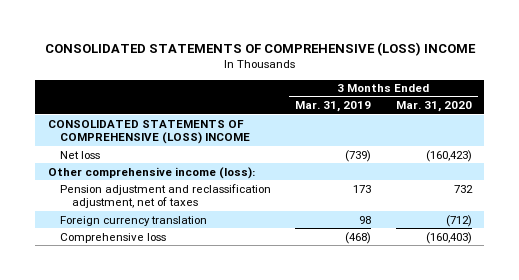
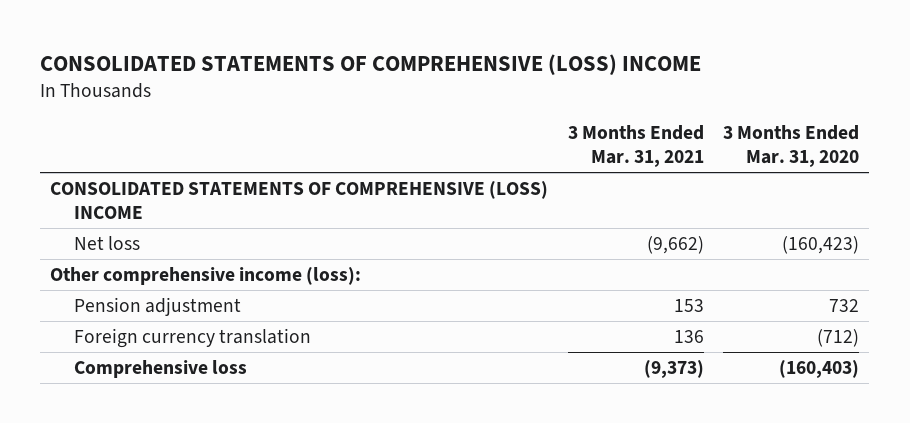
- | 3 Months Ended Mar. 31, 2019 | 3 Months Ended Mar. 31, 2020
+ | 3 Months Ended Mar. 31, 2021 | 3 Months Ended Mar. 31, 2020
- Pension adjustment and reclassification adjustment, net of taxes | 173 | 732
+ Pension adjustment | 153 | 732

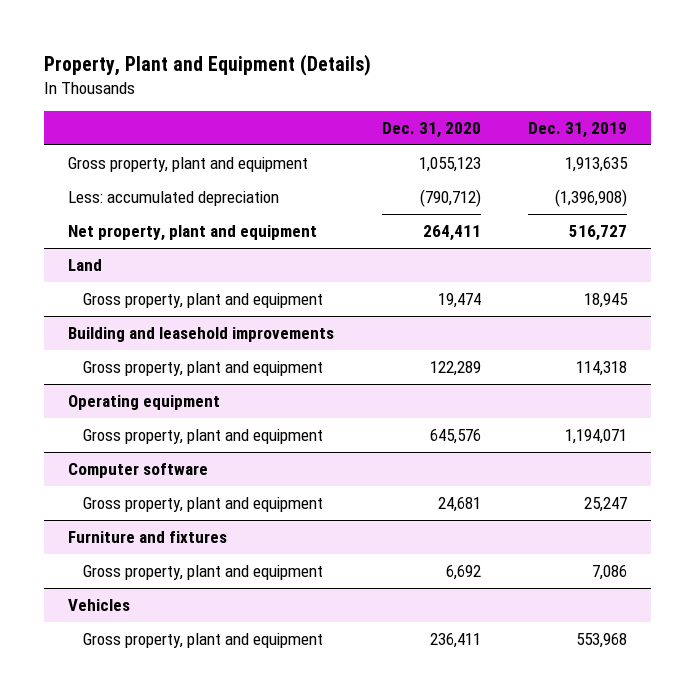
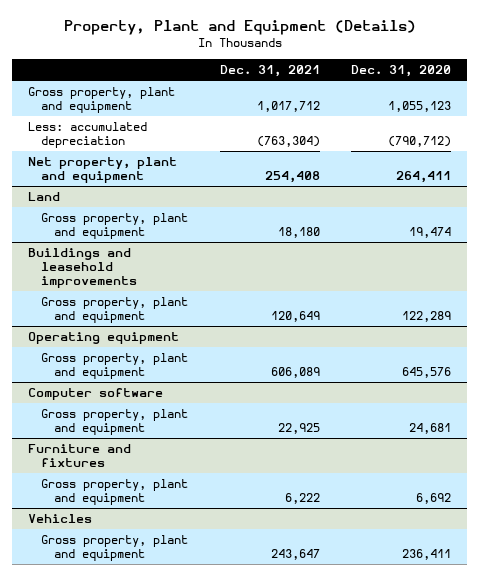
- | Dec. 31, 2020 | Dec. 31, 2019
+ | Dec. 31, 2021 | Dec. 31, 2020
- Building and leasehold improvements
+ Buildings and leasehold improvements

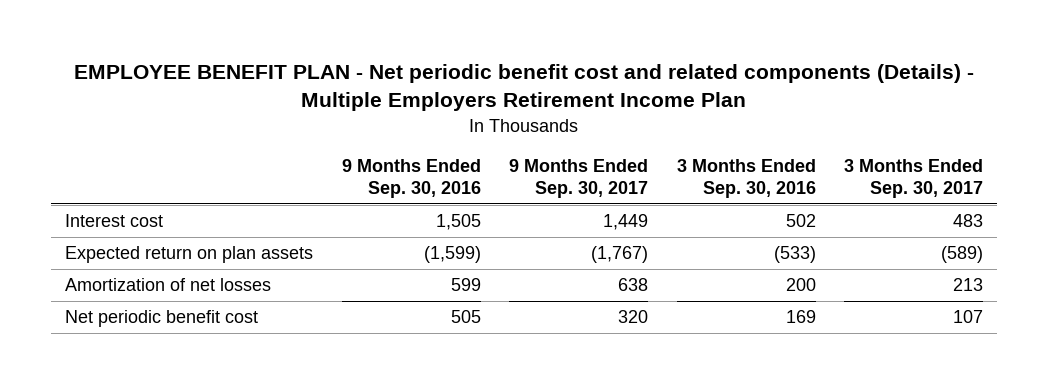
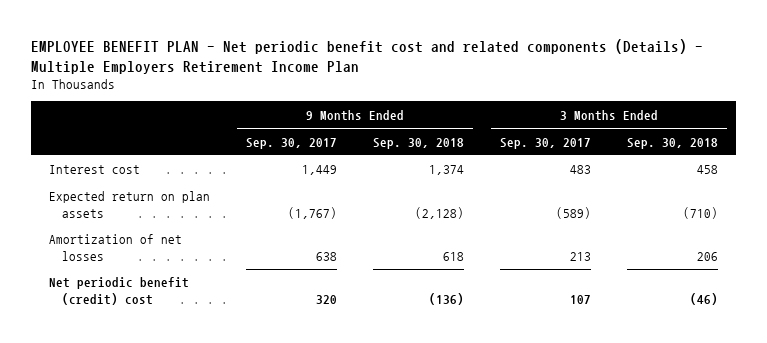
- | 9 Months Ended Sep. 30, 2016 | 9 Months Ended Sep. 30, 2017 | 3 Months Ended Sep. 30, 2016 | 3 Months Ended Sep. 30, 2017
+ | 9 Months Ended Sep. 30, 2017 | 9 Months Ended Sep. 30, 2018 | 3 Months Ended Sep. 30, 2017 | 3 Months Ended Sep. 30, 2018
- Net periodic benefit cost | 505 | 320 | 169 | 107
+ Net periodic benefit (credit) cost | 320 | (136) | 107 | (46)

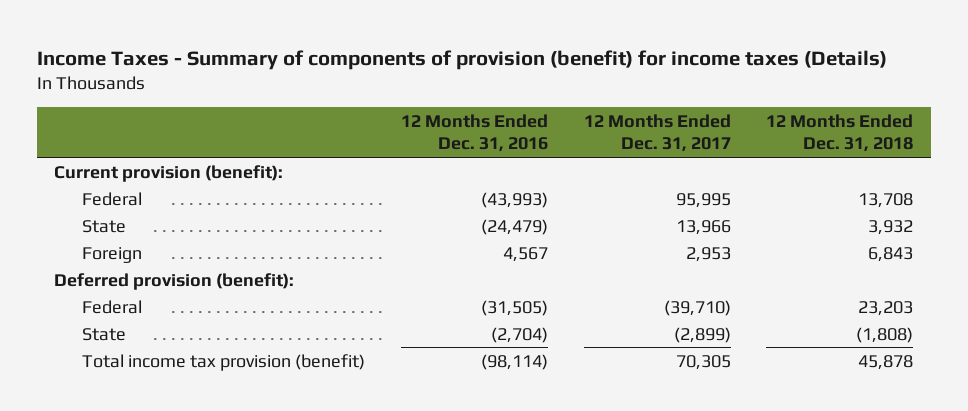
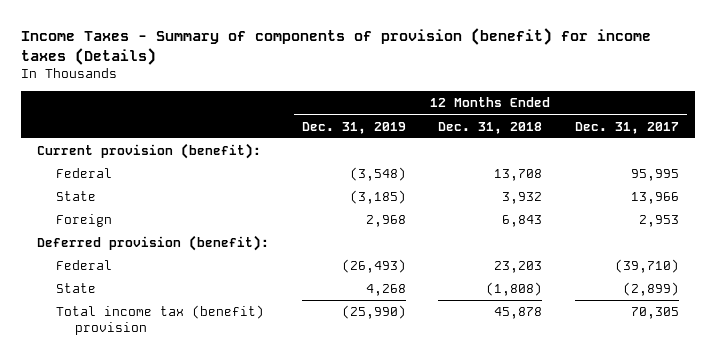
- | 12 Months Ended Dec. 31, 2016 | 12 Months Ended Dec. 31, 2017 | 12 Months Ended Dec. 31, 2018
+ | 12 Months Ended Dec. 31, 2019 | 12 Months Ended Dec. 31, 2018 | 12 Months Ended Dec. 31, 2017
- Total income tax provision (benefit) | (98,114) | 70,305 | 45,878
+ Total income tax (benefit) provision | (25,990) | 45,878 | 70,305

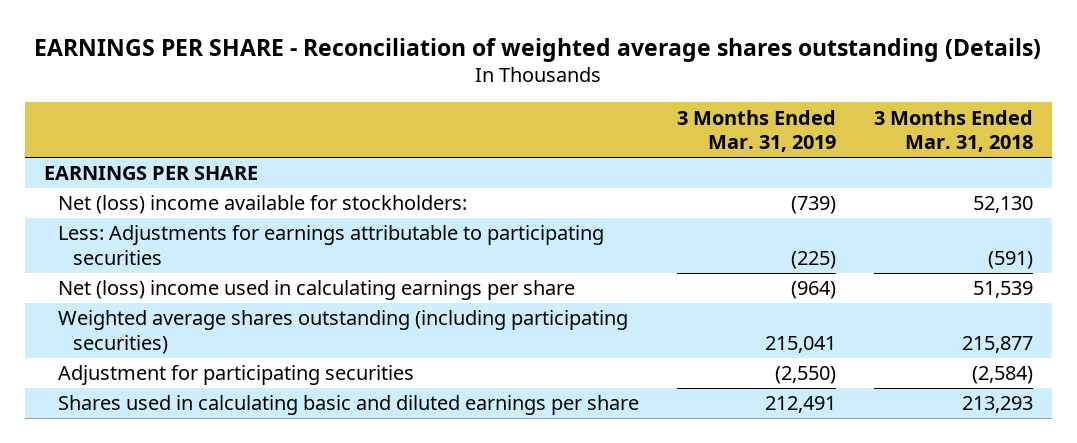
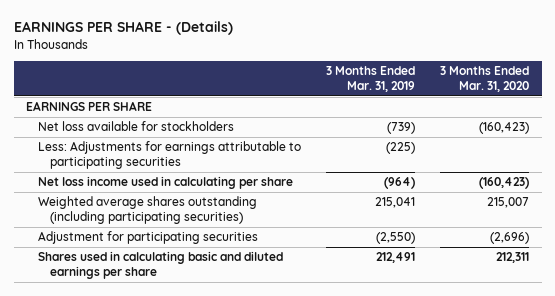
- EARNINGS PER SHARE - Reconciliation of weighted average shares outstanding (Details)
+ EARNINGS PER SHARE - (Details)
- | 3 Months Ended Mar. 31, 2019 | 3 Months Ended Mar. 31, 2018
+ | 3 Months Ended Mar. 31, 2019 | 3 Months Ended Mar. 31, 2020
- Net (loss) income available for stockholders: | (739) | 52,130
+ Net loss available for stockholders | (739) | (160,423)
- Net (loss) income used in calculating earnings per share | (964) | 51,539
+ Net loss income used in calculating per share | (964) | (160,423)

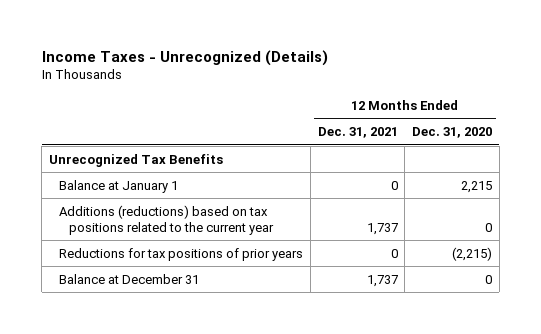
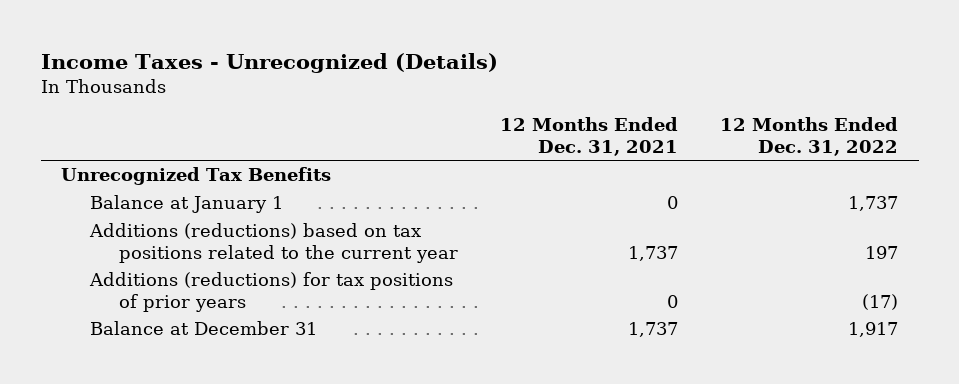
- | 12 Months Ended Dec. 31, 2021 | 12 Months Ended Dec. 31, 2020
+ | 12 Months Ended Dec. 31, 2021 | 12 Months Ended Dec. 31, 2022
- Reductions for tax positions of prior years | 0 | (2,215)
+ Additions (reductions) for tax positions of prior years | 0 | (17)

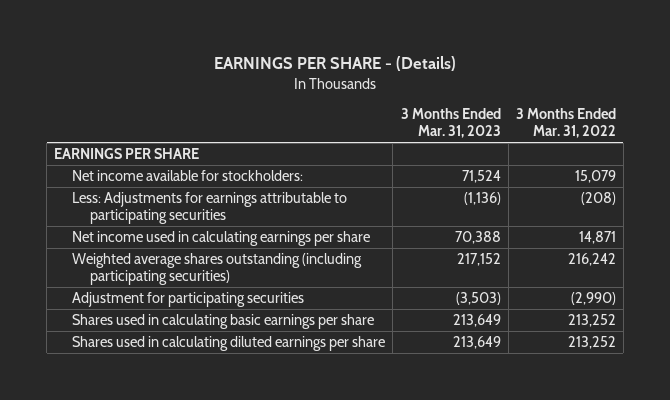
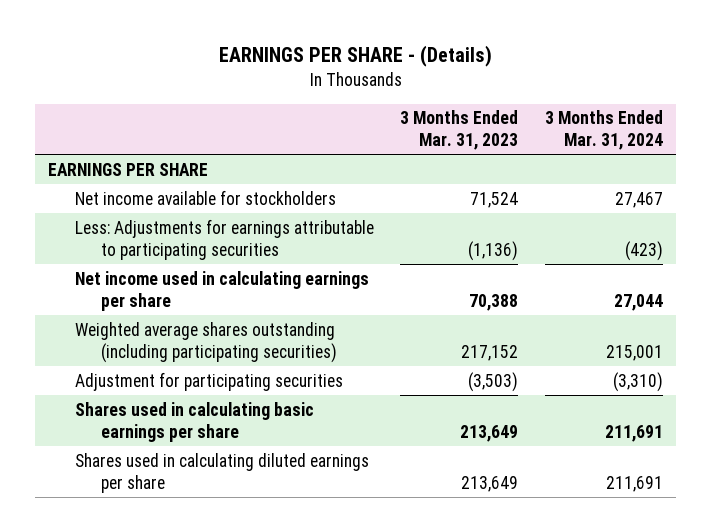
- | 3 Months Ended Mar. 31, 2023 | 3 Months Ended Mar. 31, 2022
+ | 3 Months Ended Mar. 31, 2023 | 3 Months Ended Mar. 31, 2024
- Net income available for stockholders: | 71,524 | 15,079
+ Net income available for stockholders | 71,524 | 27,467

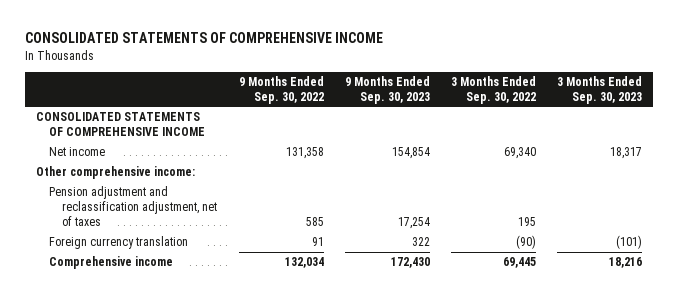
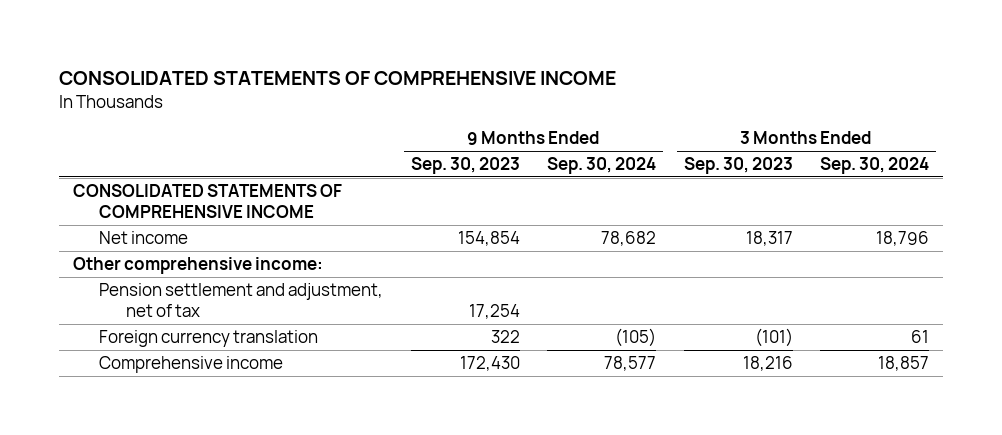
- | 9 Months Ended Sep. 30, 2022 | 9 Months Ended Sep. 30, 2023 | 3 Months Ended Sep. 30, 2022 | 3 Months Ended Sep. 30, 2023
+ | 9 Months Ended Sep. 30, 2023 | 9 Months Ended Sep. 30, 2024 | 3 Months Ended Sep. 30, 2023 | 3 Months Ended Sep. 30, 2024
- Pension adjustment and reclassification adjustment, net of taxes | 585 | 17,254 | 195 |
+ Pension settlement and adjustment, net of tax | 17,254 | | |

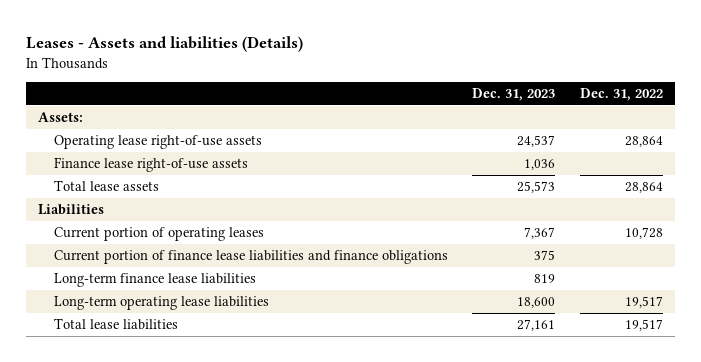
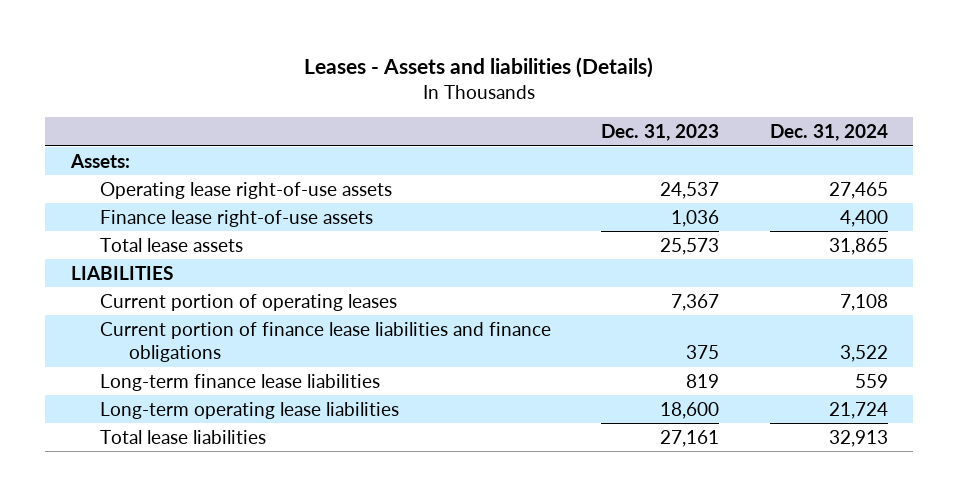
- | Dec. 31, 2023 | Dec. 31, 2022
+ | Dec. 31, 2023 | Dec. 31, 2024
- Liabilities
+ LIABILITIES

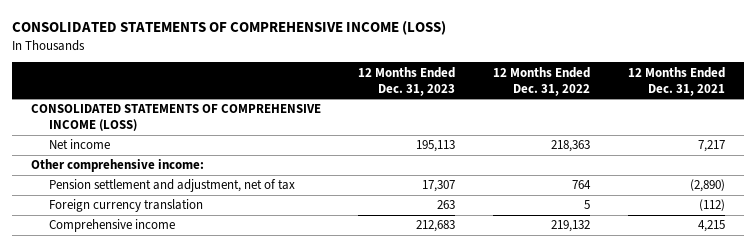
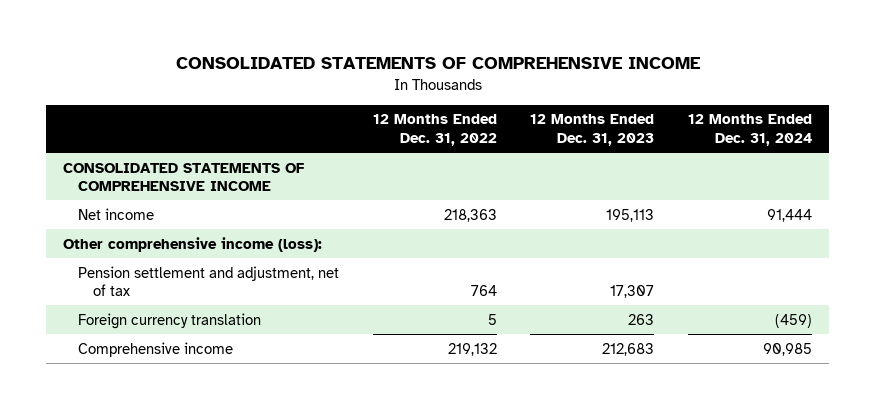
- CONSOLIDATED STATEMENTS OF COMPREHENSIVE INCOME (LOSS)
+ CONSOLIDATED STATEMENTS OF COMPREHENSIVE INCOME
- | 12 Months Ended Dec. 31, 2023 | 12 Months Ended Dec. 31, 2022 | 12 Months Ended Dec. 31, 2021
+ | 12 Months Ended Dec. 31, 2022 | 12 Months Ended Dec. 31, 2023 | 12 Months Ended Dec. 31, 2024
- CONSOLIDATED STATEMENTS OF COMPREHENSIVE INCOME (LOSS)
+ CONSOLIDATED STATEMENTS OF COMPREHENSIVE INCOME
- Other comprehensive income:
+ Other comprehensive income (loss):

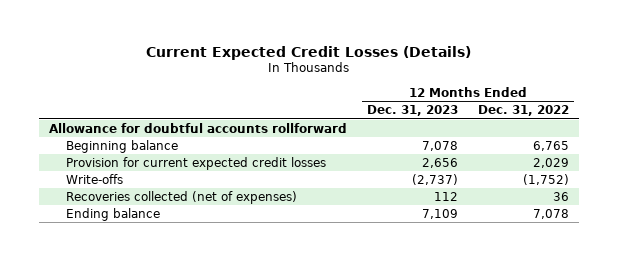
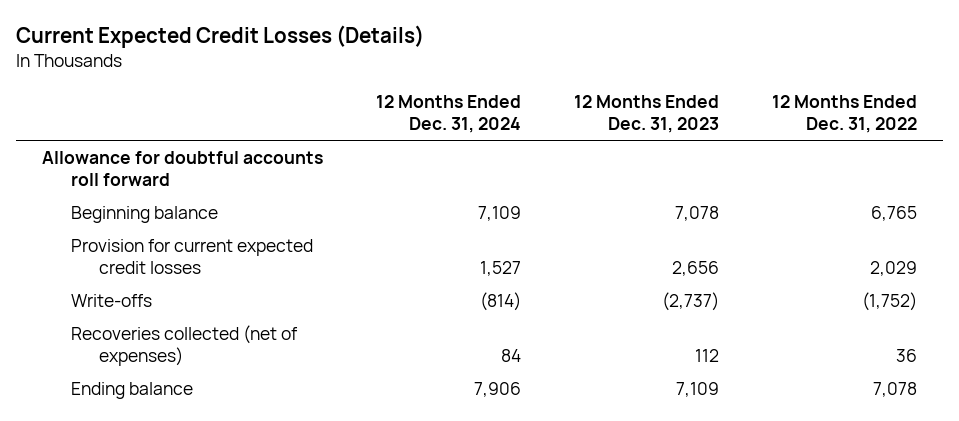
- | 12 Months Ended Dec. 31, 2023 | 12 Months Ended Dec. 31, 2022
+ | 12 Months Ended Dec. 31, 2024 | 12 Months Ended Dec. 31, 2023 | 12 Months Ended Dec. 31, 2022
- Allowance for doubtful accounts rollforward
+ Allowance for doubtful accounts roll forward

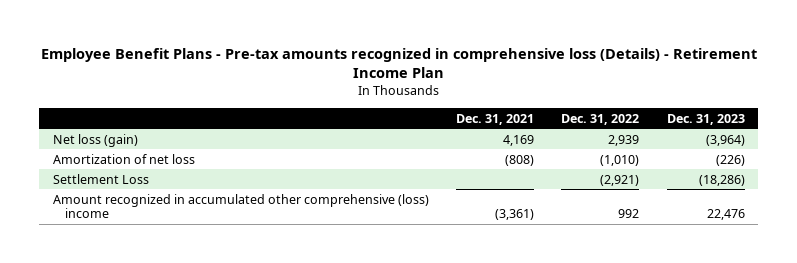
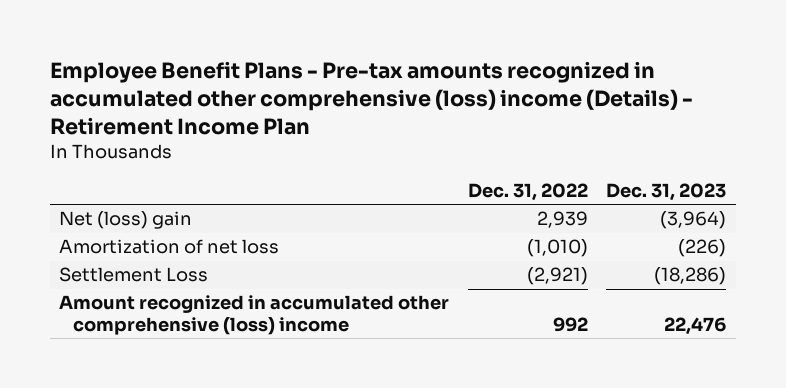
- Employee Benefit Plans - Pre-tax amounts recognized in comprehensive loss (Details) - Retirement Income Plan
+ Employee Benefit Plans - Pre-tax amounts recognized in accumulated other comprehensive (loss) income (Details) - Retirement Income Plan
- | Dec. 31, 2021 | Dec. 31, 2022 | Dec. 31, 2023
+ | Dec. 31, 2022 | Dec. 31, 2023
- Net loss (gain) | 4,169 | 2,939 | (3,964)
+ Net (loss) gain | 2,939 | (3,964)

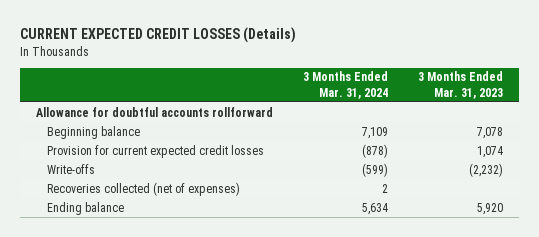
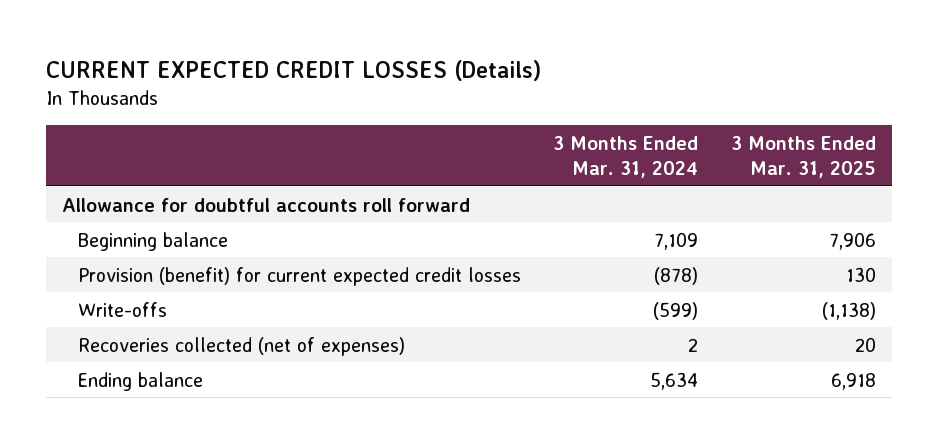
- | 3 Months Ended Mar. 31, 2024 | 3 Months Ended Mar. 31, 2023
+ | 3 Months Ended Mar. 31, 2024 | 3 Months Ended Mar. 31, 2025
- Allowance for doubtful accounts rollforward
+ Allowance for doubtful accounts roll forward
- Provision for current expected credit losses | (878) | 1,074
+ Provision (benefit) for current expected credit losses | (878) | 130

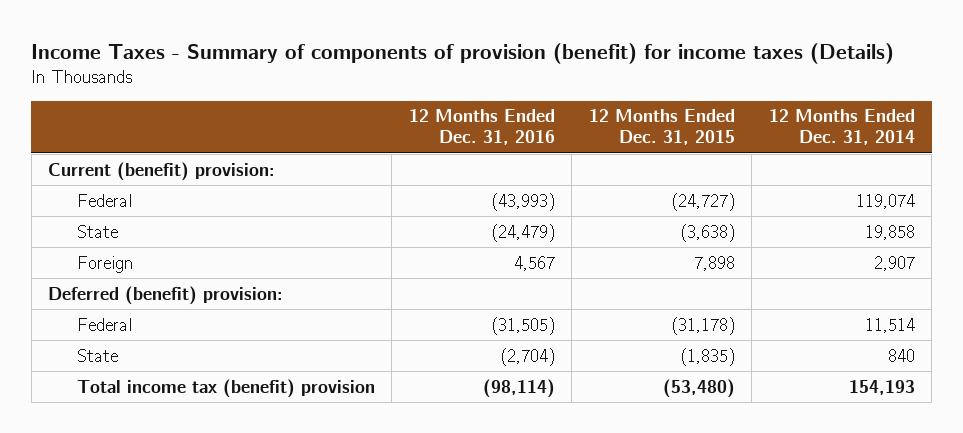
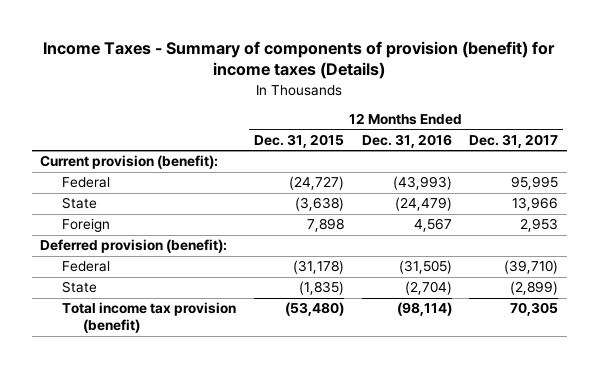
- | 12 Months Ended Dec. 31, 2016 | 12 Months Ended Dec. 31, 2015 | 12 Months Ended Dec. 31, 2014
+ | 12 Months Ended Dec. 31, 2015 | 12 Months Ended Dec. 31, 2016 | 12 Months Ended Dec. 31, 2017
- Current (benefit) provision:
+ Current provision (benefit):
- Deferred (benefit) provision:
+ Deferred provision (benefit):
- Total income tax (benefit) provision | (98,114) | (53,480) | 154,193
+ Total income tax provision (benefit) | (53,480) | (98,114) | 70,305

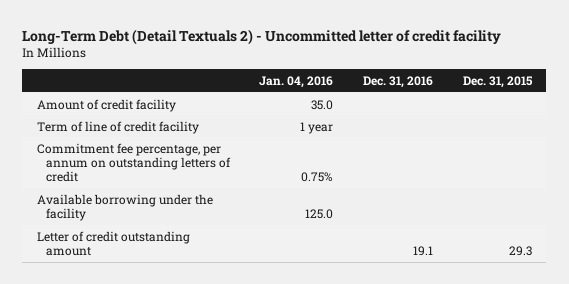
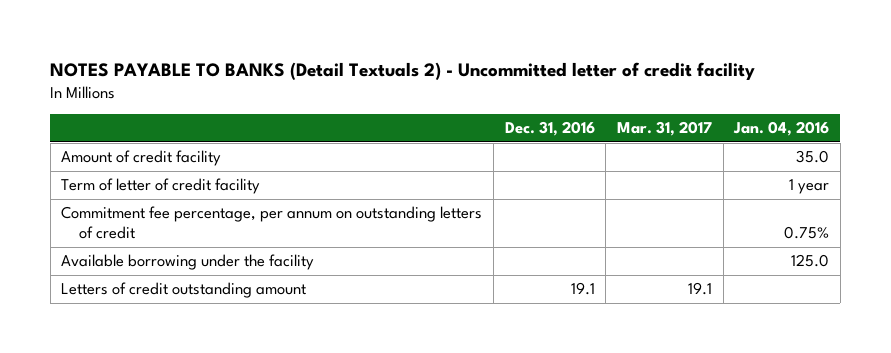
- Long-Term Debt (Detail Textuals 2) - Uncommitted letter of credit facility
+ NOTES PAYABLE TO BANKS (Detail Textuals 2) - Uncommitted letter of credit facility
- | Jan. 04, 2016 | Dec. 31, 2016 | Dec. 31, 2015
+ | Dec. 31, 2016 | Mar. 31, 2017 | Jan. 04, 2016
- Term of line of credit facility | 1 year | |
+ Term of letter of credit facility | | | 1 year
- Letter of credit outstanding amount | | 19.1 | 29.3
+ Letters of credit outstanding amount | 19.1 | 19.1 |

